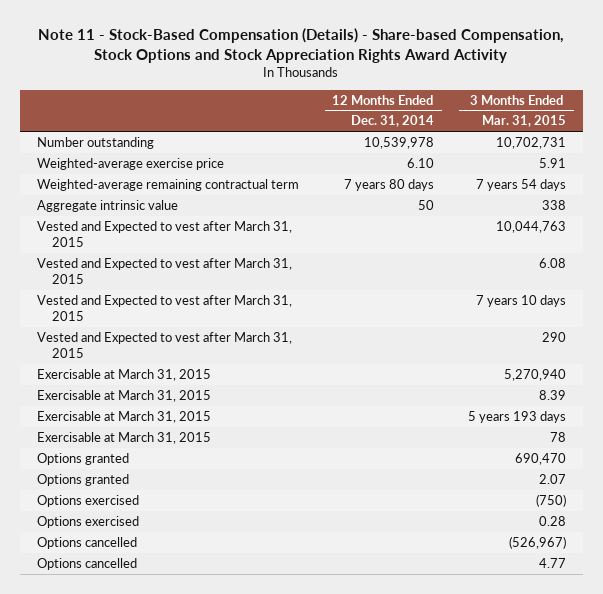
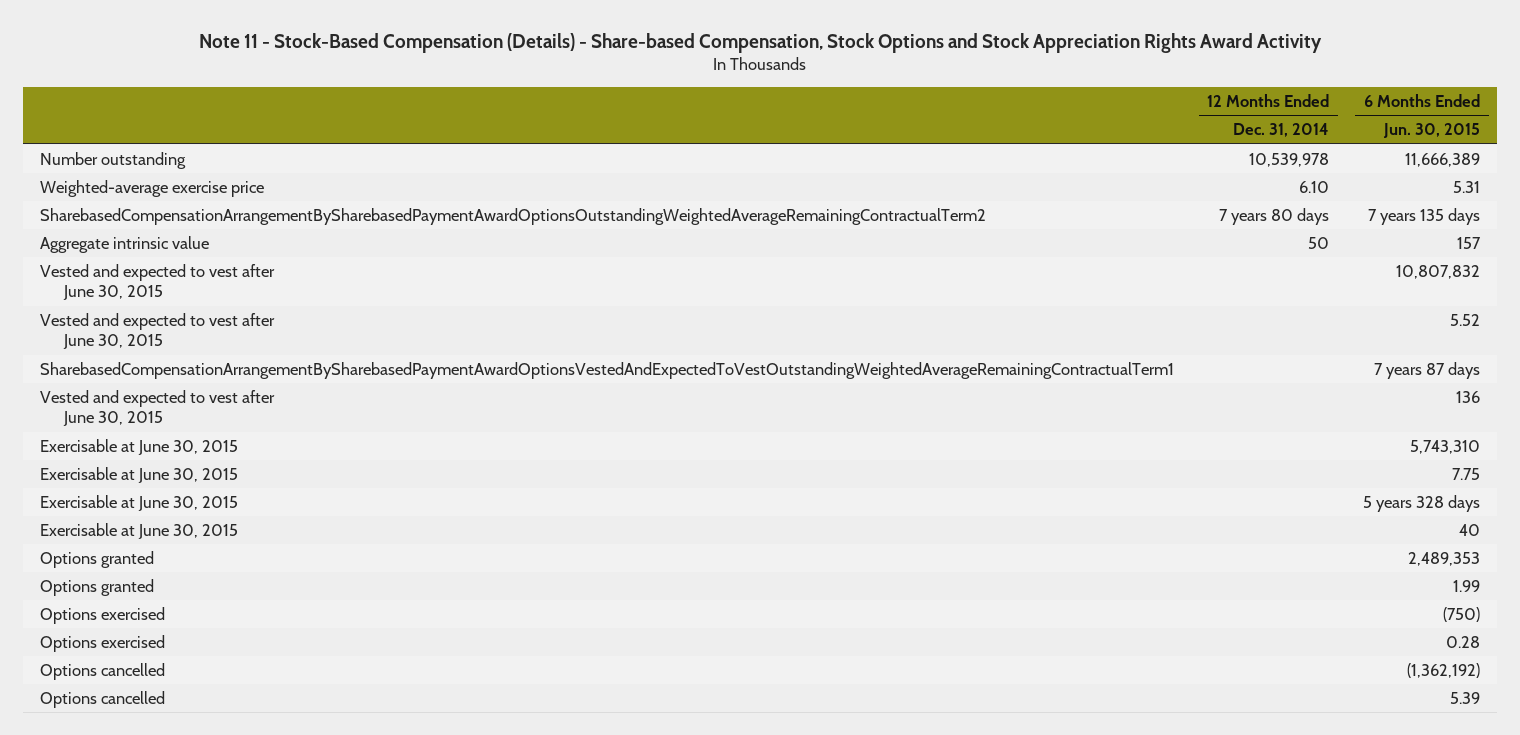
- | 12 Months Ended Dec. 31, 2014 | 3 Months Ended Mar. 31, 2015
+ | 12 Months Ended Dec. 31, 2014 | 6 Months Ended Jun. 30, 2015
- Weighted-average remaining contractual term | 7 years 80 days | 7 years 54 days
+ SharebasedCompensationArrangementBySharebasedPaymentAwardOptionsOutstandingWeightedAverageRemainingContractualTerm2 | 7 years 80 days | 7 years 135 days
- Vested and Expected to vest after March 31, 2015 | | 10,044,763
- Vested and Expected to vest after March 31, 2015 | | 6.08
- Vested and Expected to vest after March 31, 2015 | | 7 years 10 days
- Vested and Expected to vest after March 31, 2015 | | 290
- Exercisable at March 31, 2015 | | 5,270,940
- Exercisable at March 31, 2015 | | 8.39
- Exercisable at March 31, 2015 | | 5 years 193 days
- Exercisable at March 31, 2015 | | 78
+ Vested and expected to vest after June 30, 2015 | | 10,807,832
+ Vested and expected to vest after June 30, 2015 | | 5.52
+ SharebasedCompensationArrangementBySharebasedPaymentAwardOptionsVestedAndExpectedToVestOutstandingWeightedAverageRemainingContractualTerm1 | | 7 years 87 days
+ Vested and expected to vest after June 30, 2015 | | 136
+ Exercisable at June 30, 2015 | | 5,743,310
+ Exercisable at June 30, 2015 | | 7.75
+ Exercisable at June 30, 2015 | | 5 years 328 days
+ Exercisable at June 30, 2015 | | 40

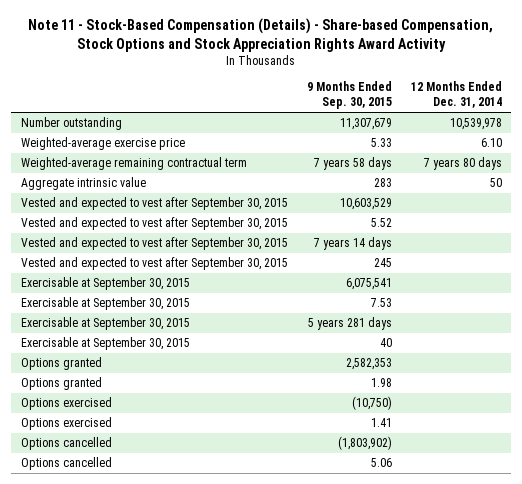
- | 12 Months Ended Dec. 31, 2014 | 6 Months Ended Jun. 30, 2015
+ | 9 Months Ended Sep. 30, 2015 | 12 Months Ended Dec. 31, 2014
- SharebasedCompensationArrangementBySharebasedPaymentAwardOptionsOutstandingWeightedAverageRemainingContractualTerm2 | 7 years 80 days | 7 years 135 days
+ Weighted-average remaining contractual term | 7 years 58 days | 7 years 80 days
- Vested and expected to vest after June 30, 2015 | | 10,807,832
- Vested and expected to vest after June 30, 2015 | | 5.52
- SharebasedCompensationArrangementBySharebasedPaymentAwardOptionsVestedAndExpectedToVestOutstandingWeightedAverageRemainingContractualTerm1 | | 7 years 87 days
- Vested and expected to vest after June 30, 2015 | | 136
- Exercisable at June 30, 2015 | | 5,743,310
- Exercisable at June 30, 2015 | | 7.75
- Exercisable at June 30, 2015 | | 5 years 328 days
- Exercisable at June 30, 2015 | | 40
+ Vested and expected to vest after September 30, 2015 | 10,603,529 |
+ Vested and expected to vest after September 30, 2015 | 5.52 |
+ Vested and expected to vest after September 30, 2015 | 7 years 14 days |
+ Vested and expected to vest after September 30, 2015 | 245 |
+ Exercisable at September 30, 2015 | 6,075,541 |
+ Exercisable at September 30, 2015 | 7.53 |
+ Exercisable at September 30, 2015 | 5 years 281 days |
+ Exercisable at September 30, 2015 | 40 |

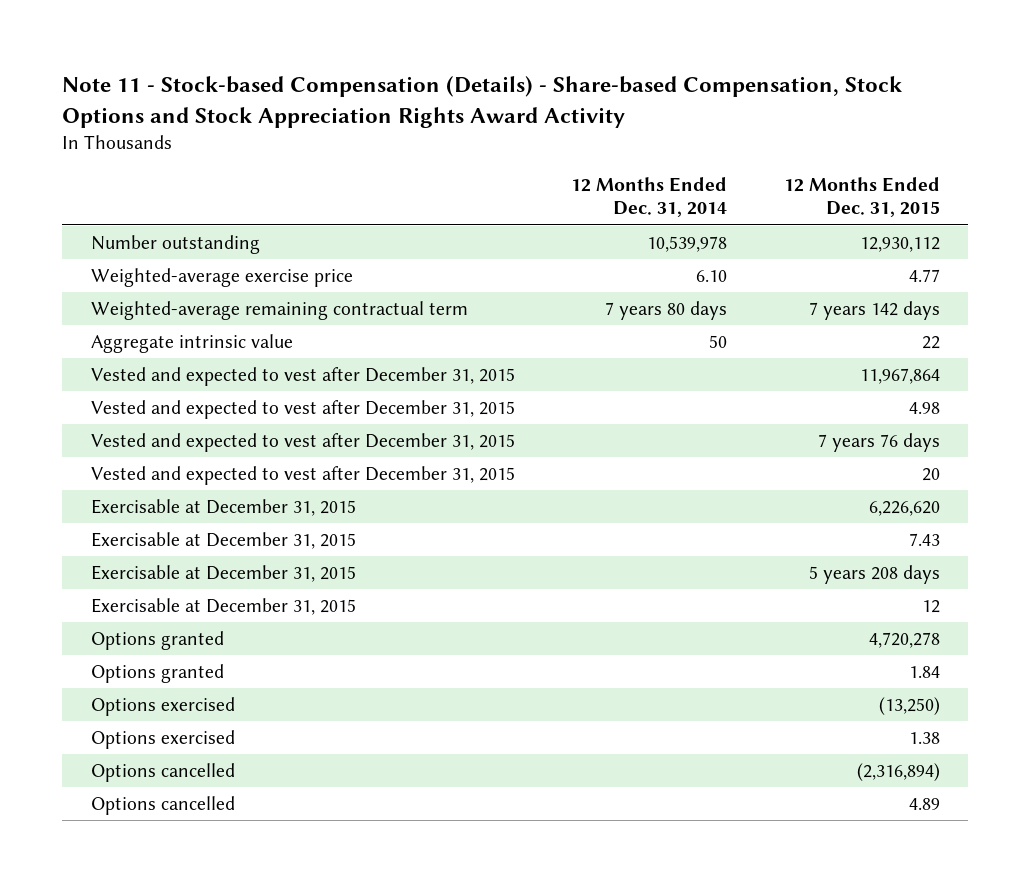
- Note 11 - Stock-Based Compensation (Details) - Share-based Compensation, Stock Options and Stock Appreciation Rights Award Activity
+ Note 11 - Stock-based Compensation (Details) - Share-based Compensation, Stock Options and Stock Appreciation Rights Award Activity
- | 9 Months Ended Sep. 30, 2015 | 12 Months Ended Dec. 31, 2014
+ | 12 Months Ended Dec. 31, 2014 | 12 Months Ended Dec. 31, 2015
- Vested and expected to vest after September 30, 2015 | 10,603,529 |
- Vested and expected to vest after September 30, 2015 | 5.52 |
- Vested and expected to vest after September 30, 2015 | 7 years 14 days |
- Vested and expected to vest after September 30, 2015 | 245 |
- Exercisable at September 30, 2015 | 6,075,541 |
- Exercisable at September 30, 2015 | 7.53 |
- Exercisable at September 30, 2015 | 5 years 281 days |
- Exercisable at September 30, 2015 | 40 |
+ Vested and expected to vest after December 31, 2015 | | 11,967,864
+ Vested and expected to vest after December 31, 2015 | | 4.98
+ Vested and expected to vest after December 31, 2015 | | 7 years 76 days
+ Vested and expected to vest after December 31, 2015 | | 20
+ Exercisable at December 31, 2015 | | 6,226,620
+ Exercisable at December 31, 2015 | | 7.43
+ Exercisable at December 31, 2015 | | 5 years 208 days
+ Exercisable at December 31, 2015 | | 12

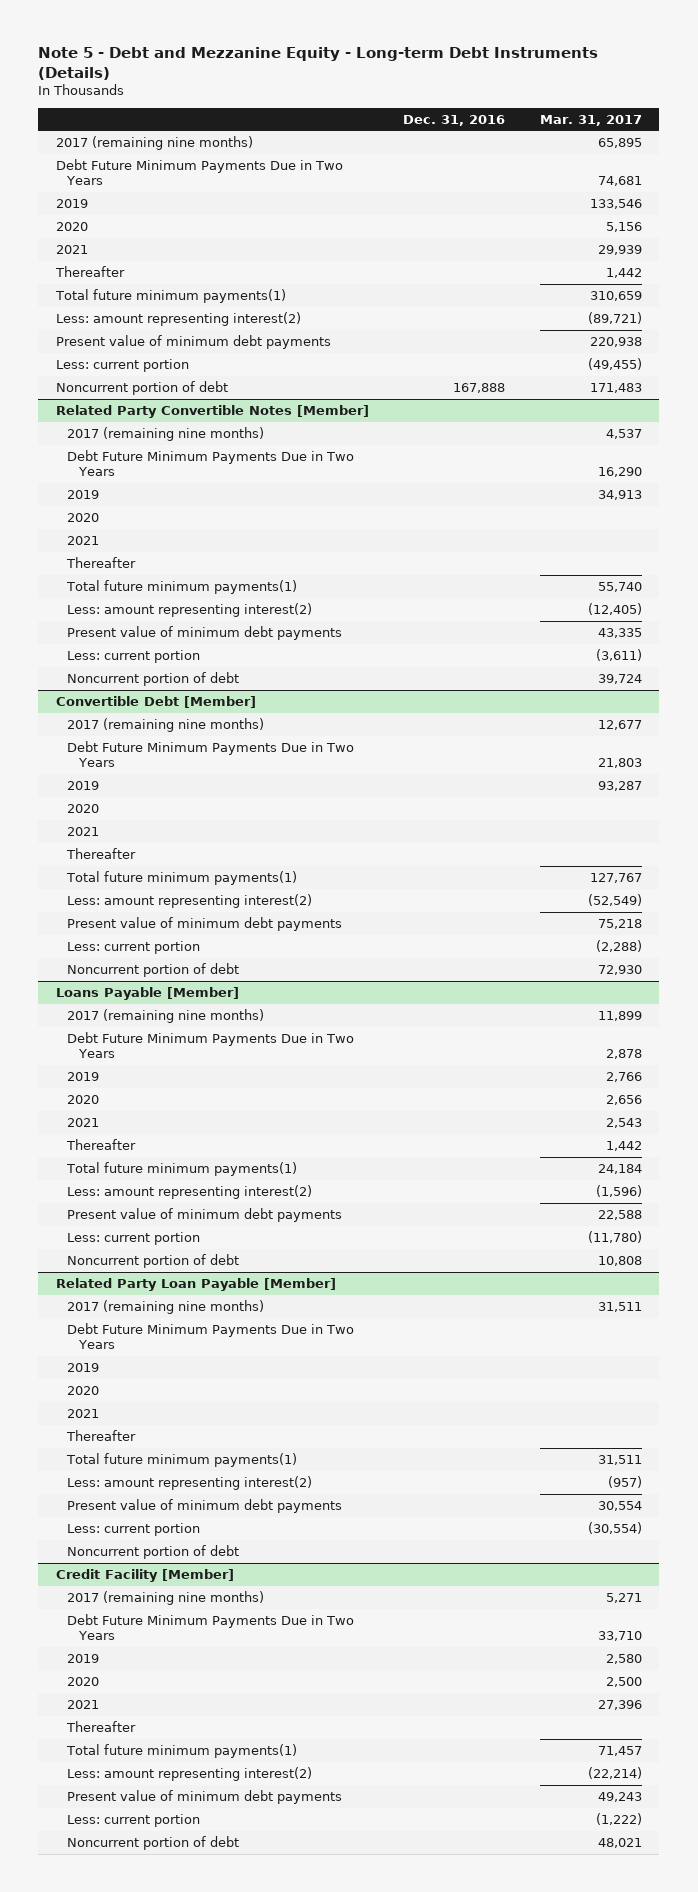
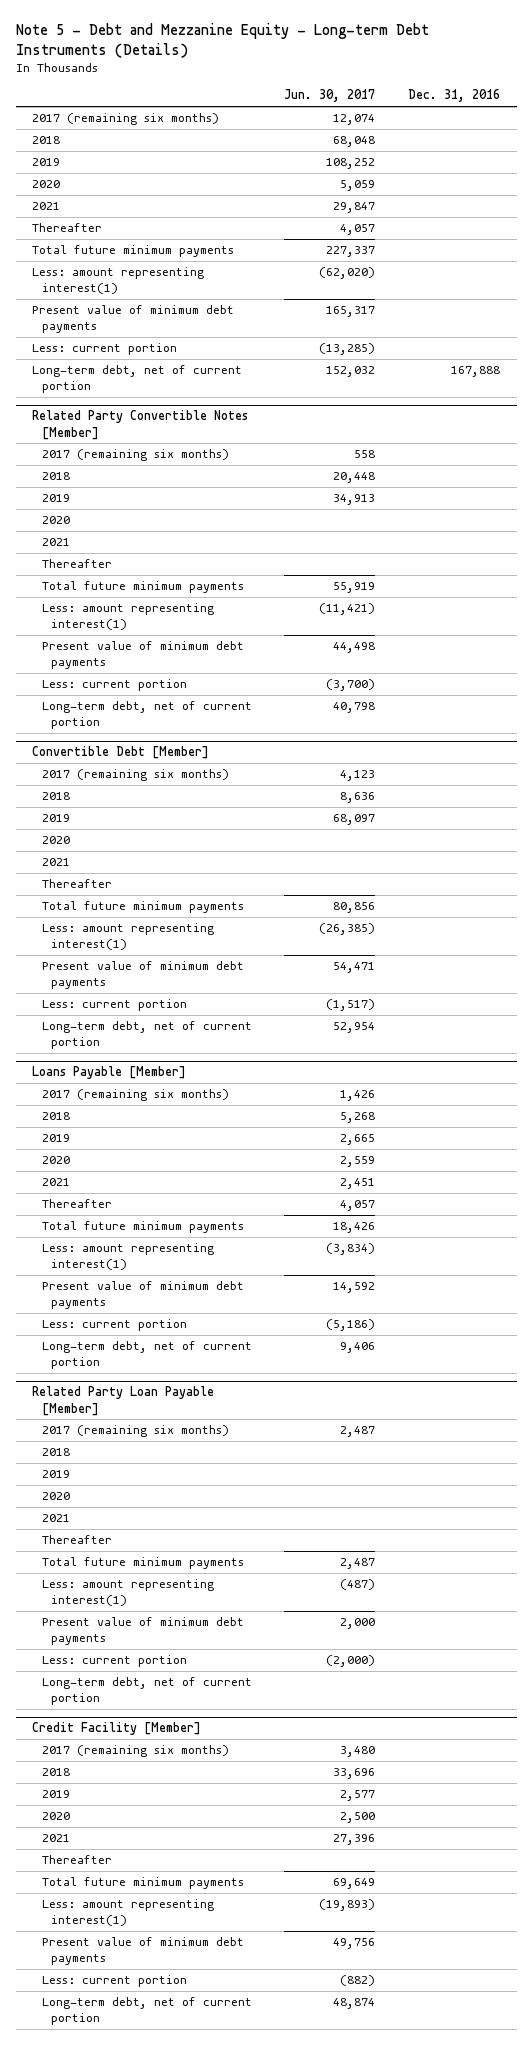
- | Dec. 31, 2016 | Mar. 31, 2017
+ | Jun. 30, 2017 | Dec. 31, 2016
- 2017 (remaining nine months) | | 65,895
- Debt Future Minimum Payments Due in Two Years | | 74,681
+ 2017 (remaining six months) | 12,074 |
+ 2018 | 68,048 |
- Total future minimum payments(1) | | 310,659
- Less: amount representing interest(2) | | (89,721)
+ Total future minimum payments | 227,337 |
+ Less: amount representing interest(1) | (62,020) |
- Noncurrent portion of debt | 167,888 | 171,483
+ Long-term debt, net of current portion | 152,032 | 167,888
@ Related Party Convertible Notes [Member]
- 2017 (remaining nine months) | | 4,537
- Debt Future Minimum Payments Due in Two Years | | 16,290
+ 2017 (remaining six months) | 558 |
+ 2018 | 20,448 |
- Total future minimum payments(1) | | 55,740
- Less: amount representing interest(2) | | (12,405)
+ Total future minimum payments | 55,919 |
+ Less: amount representing interest(1) | (11,421) |
- Noncurrent portion of debt | | 39,724
+ Long-term debt, net of current portion | 40,798 |
@ Convertible Debt [Member]
- 2017 (remaining nine months) | | 12,677
- Debt Future Minimum Payments Due in Two Years | | 21,803
+ 2017 (remaining six months) | 4,123 |
+ 2018 | 8,636 |
- Total future minimum payments(1) | | 127,767
- Less: amount representing interest(2) | | (52,549)
+ Total future minimum payments | 80,856 |
+ Less: amount representing interest(1) | (26,385) |
- Noncurrent portion of debt | | 72,930
+ Long-term debt, net of current portion | 52,954 |
@ Loans Payable [Member]
- 2017 (remaining nine months) | | 11,899
- Debt Future Minimum Payments Due in Two Years | | 2,878
+ 2017 (remaining six months) | 1,426 |
+ 2018 | 5,268 |
- Total future minimum payments(1) | | 24,184
- Less: amount representing interest(2) | | (1,596)
+ Total future minimum payments | 18,426 |
+ Less: amount representing interest(1) | (3,834) |
- Noncurrent portion of debt | | 10,808
+ Long-term debt, net of current portion | 9,406 |
@ Related Party Loan Payable [Member]
- 2017 (remaining nine months) | | 31,511
- Debt Future Minimum Payments Due in Two Years
+ 2017 (remaining six months) | 2,487 |
+ 2018
- Total future minimum payments(1) | | 31,511
- Less: amount representing interest(2) | | (957)
+ Total future minimum payments | 2,487 |
+ Less: amount representing interest(1) | (487) |
- Noncurrent portion of debt
+ Long-term debt, net of current portion
@ Credit Facility [Member]
- 2017 (remaining nine months) | | 5,271
- Debt Future Minimum Payments Due in Two Years | | 33,710
+ 2017 (remaining six months) | 3,480 |
+ 2018 | 33,696 |
- Total future minimum payments(1) | | 71,457
- Less: amount representing interest(2) | | (22,214)
+ Total future minimum payments | 69,649 |
+ Less: amount representing interest(1) | (19,893) |
- Noncurrent portion of debt | | 48,021
+ Long-term debt, net of current portion | 48,874 |

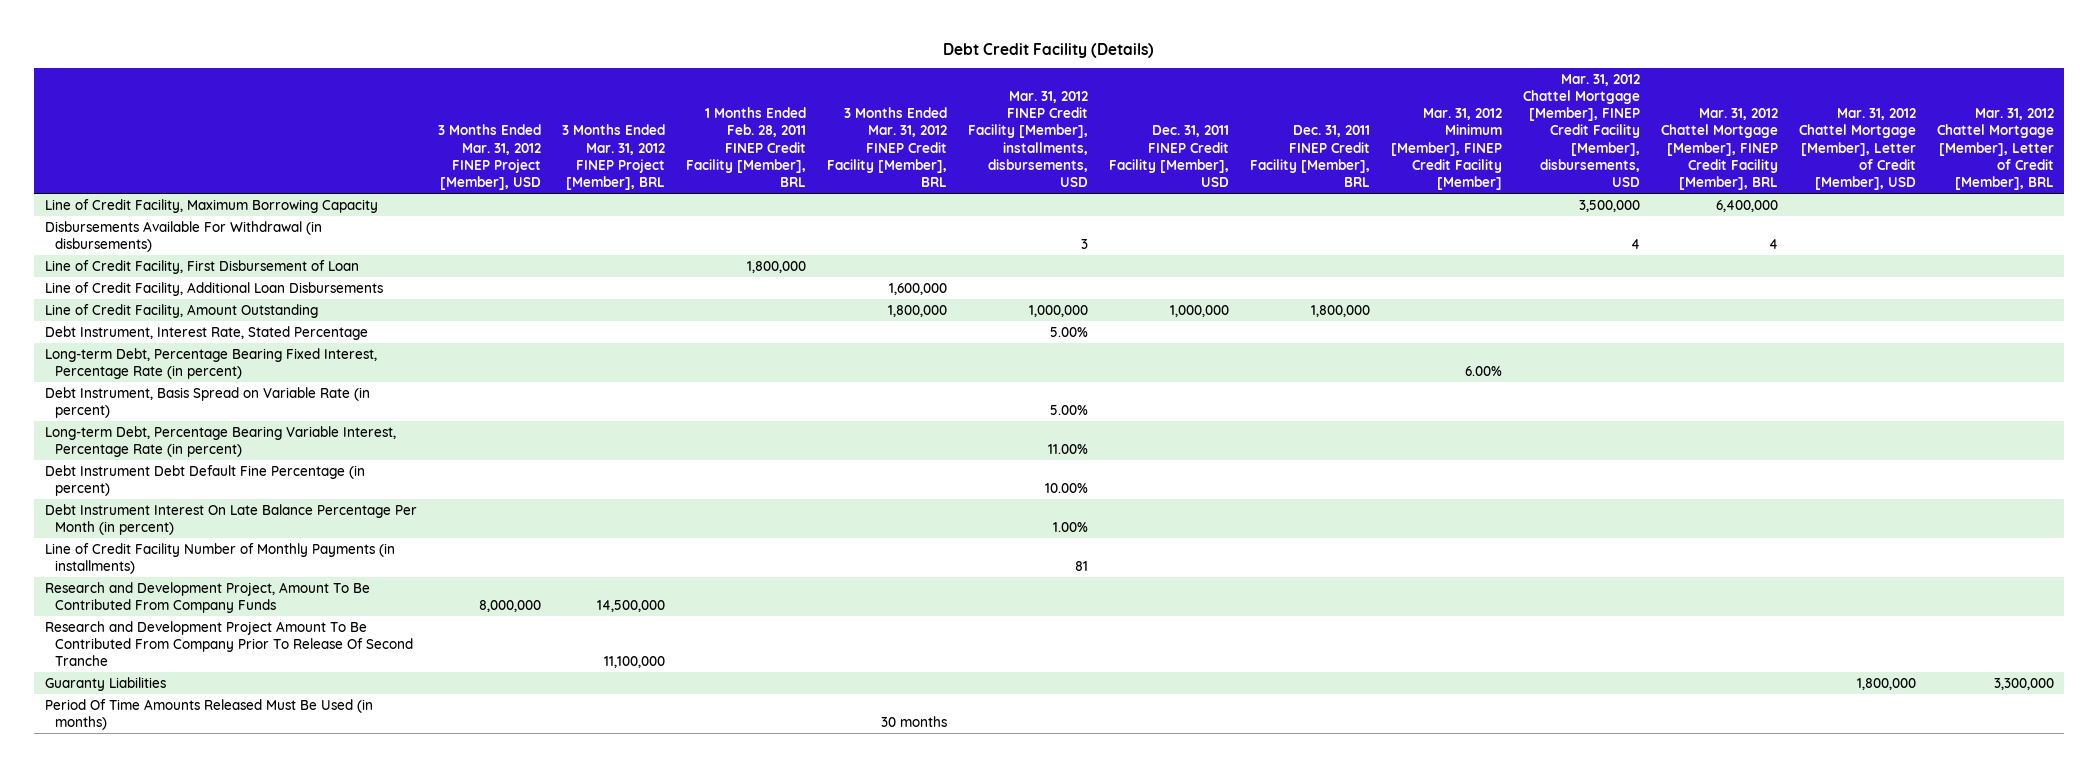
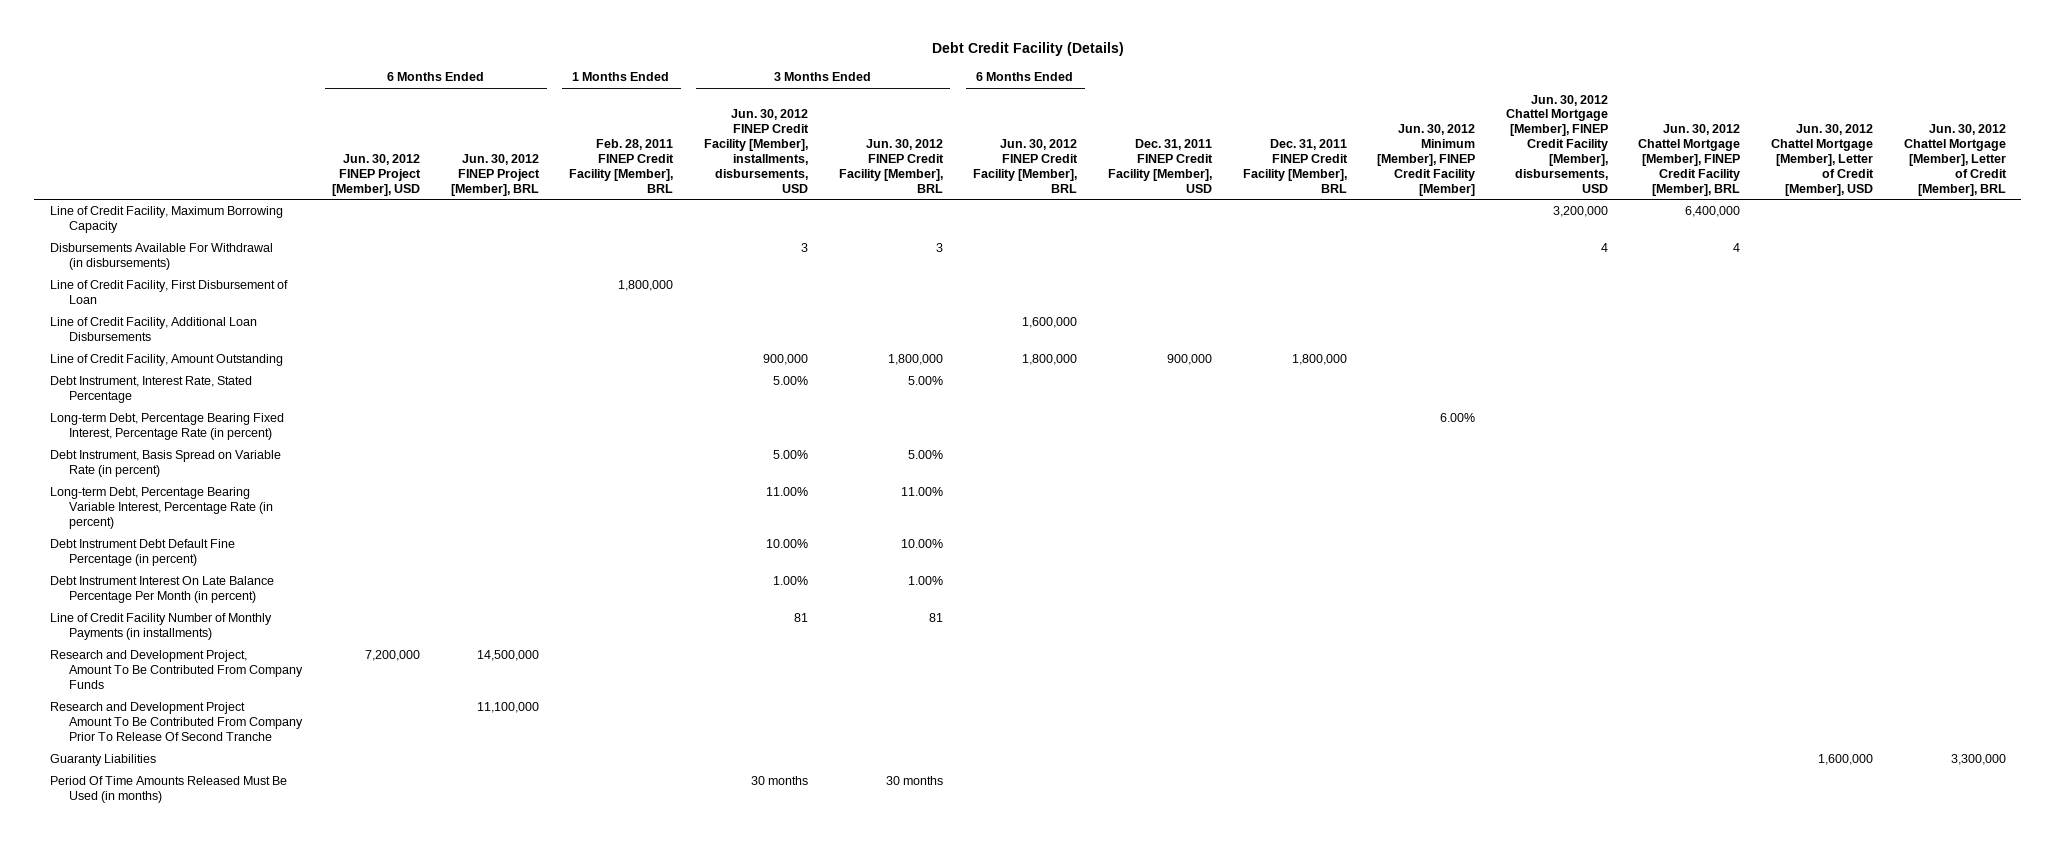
- | 3 Months Ended Mar. 31, 2012 FINEP Project [Member], USD | 3 Months Ended Mar. 31, 2012 FINEP Project [Member], BRL | 1 Months Ended Feb. 28, 2011 FINEP Credit Facility [Member], BRL | 3 Months Ended Mar. 31, 2012 FINEP Credit Facility [Member], BRL | Mar. 31, 2012 FINEP Credit Facility [Member], installments, disbursements, USD | Dec. 31, 2011 FINEP Credit Facility [Member], USD | Dec. 31, 2011 FINEP Credit Facility [Member], BRL | Mar. 31, 2012 Minimum [Member], FINEP Credit Facility [Member] | Mar. 31, 2012 Chattel Mortgage [Member], FINEP Credit Facility [Member], disbursements, USD | Mar. 31, 2012 Chattel Mortgage [Member], FINEP Credit Facility [Member], BRL | Mar. 31, 2012 Chattel Mortgage [Member], Letter of Credit [Member], USD | Mar. 31, 2012 Chattel Mortgage [Member], Letter of Credit [Member], BRL
+ | 6 Months Ended Jun. 30, 2012 FINEP Project [Member], USD | 6 Months Ended Jun. 30, 2012 FINEP Project [Member], BRL | 1 Months Ended Feb. 28, 2011 FINEP Credit Facility [Member], BRL | 3 Months Ended Jun. 30, 2012 FINEP Credit Facility [Member], installments, disbursements, USD | 3 Months Ended Jun. 30, 2012 FINEP Credit Facility [Member], BRL | 6 Months Ended Jun. 30, 2012 FINEP Credit Facility [Member], BRL | Dec. 31, 2011 FINEP Credit Facility [Member], USD | Dec. 31, 2011 FINEP Credit Facility [Member], BRL | Jun. 30, 2012 Minimum [Member], FINEP Credit Facility [Member] | Jun. 30, 2012 Chattel Mortgage [Member], FINEP Credit Facility [Member], disbursements, USD | Jun. 30, 2012 Chattel Mortgage [Member], FINEP Credit Facility [Member], BRL | Jun. 30, 2012 Chattel Mortgage [Member], Letter of Credit [Member], USD | Jun. 30, 2012 Chattel Mortgage [Member], Letter of Credit [Member], BRL
- Line of Credit Facility, Amount Outstanding | | | | 1,800,000 | 1,000,000 | 1,000,000 | 1,800,000 | | | | |
+ Line of Credit Facility, Amount Outstanding | | | | 900,000 | 1,800,000 | 1,800,000 | 900,000 | 1,800,000 | | | | |

